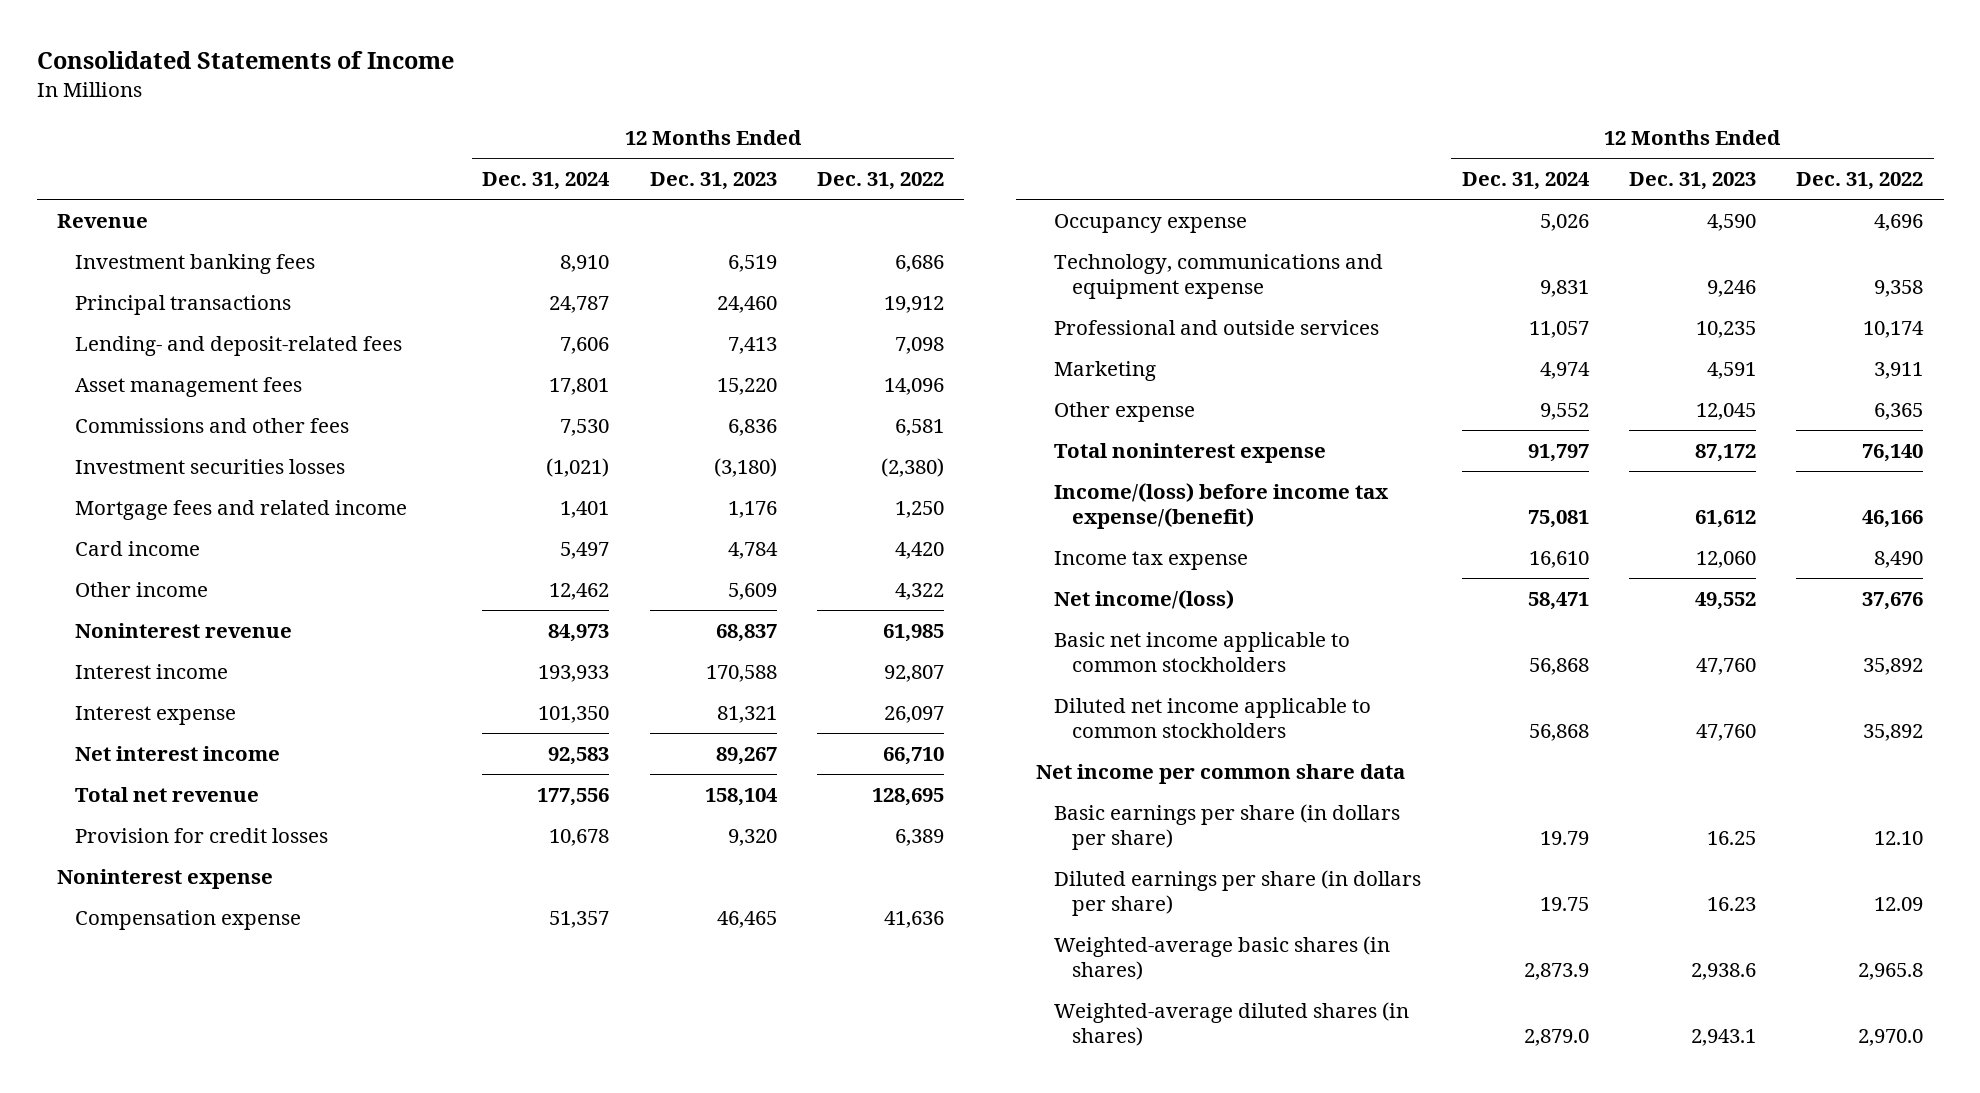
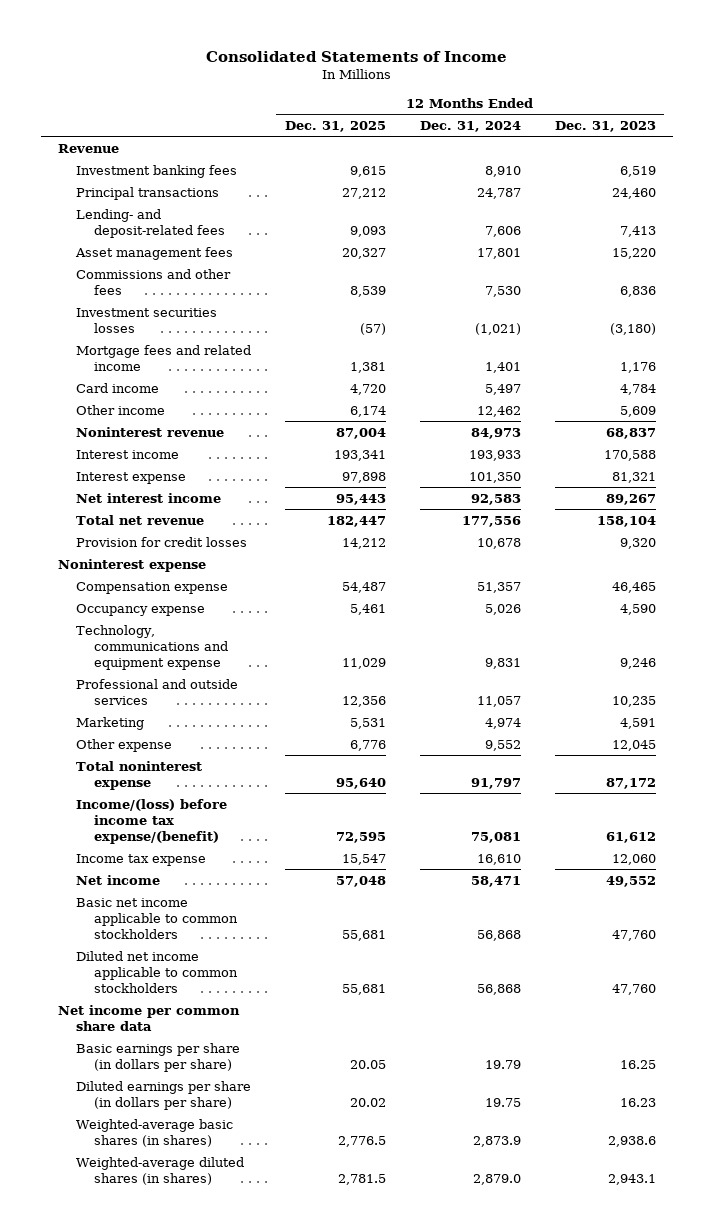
- | 12 Months Ended Dec. 31, 2024 | 12 Months Ended Dec. 31, 2023 | 12 Months Ended Dec. 31, 2022
+ | 12 Months Ended Dec. 31, 2025 | 12 Months Ended Dec. 31, 2024 | 12 Months Ended Dec. 31, 2023
- Net income/(loss) | 58,471 | 49,552 | 37,676
+ Net income | 57,048 | 58,471 | 49,552

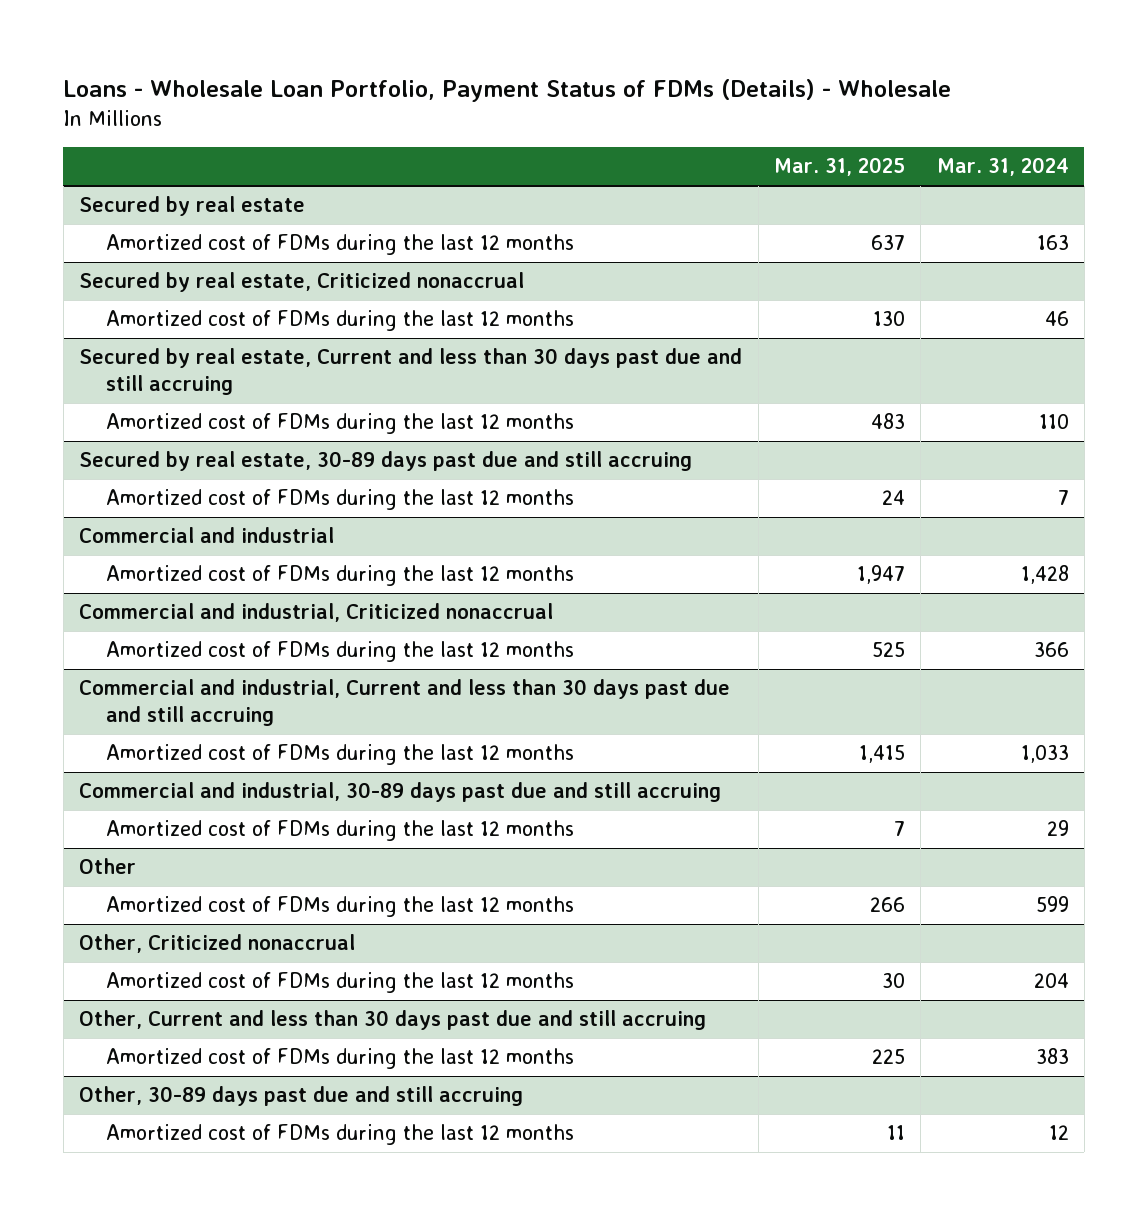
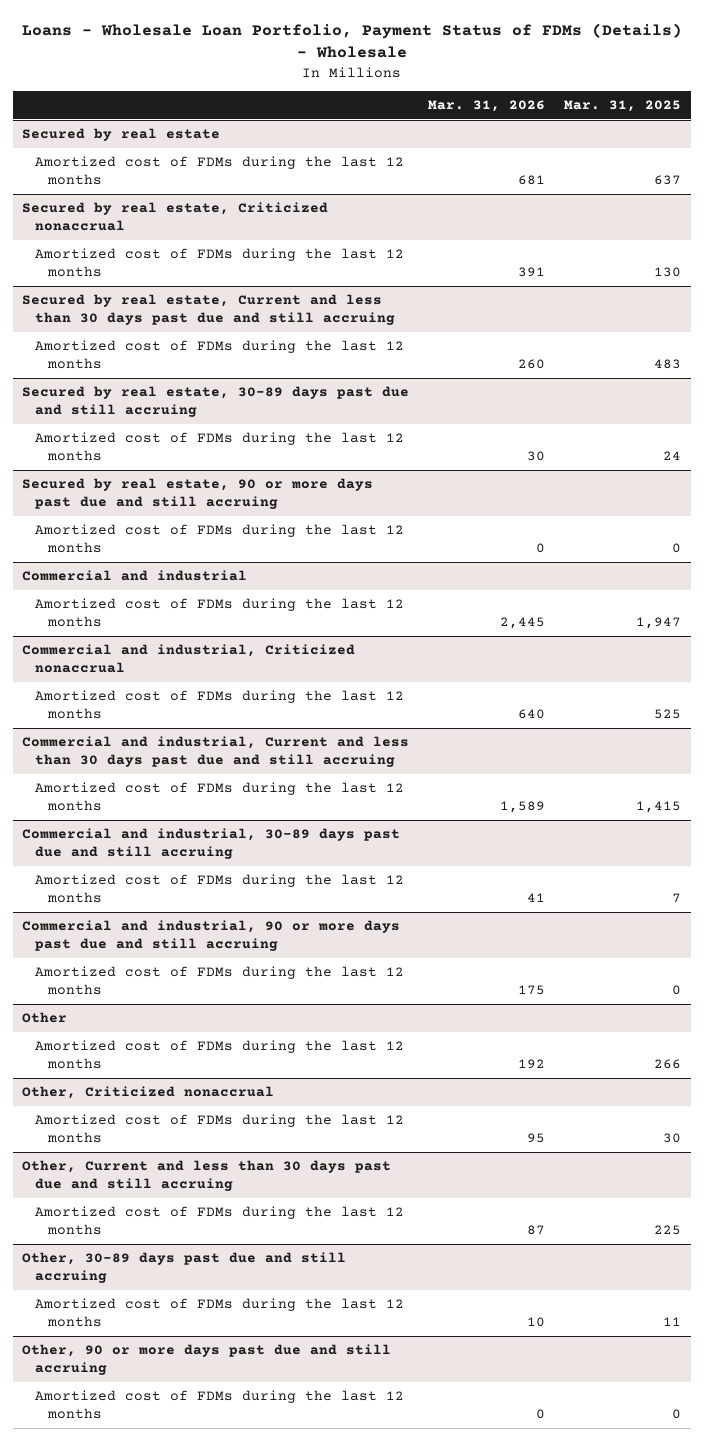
- | Mar. 31, 2025 | Mar. 31, 2024
+ | Mar. 31, 2026 | Mar. 31, 2025
+ Secured by real estate, 90 or more days past due and still accruing
+ Amortized cost of FDMs during the last 12 months | 0 | 0
+ Commercial and industrial, 90 or more days past due and still accruing
+ Amortized cost of FDMs during the last 12 months | 175 | 0
+ Other, 90 or more days past due and still accruing
+ Amortized cost of FDMs during the last 12 months | 0 | 0

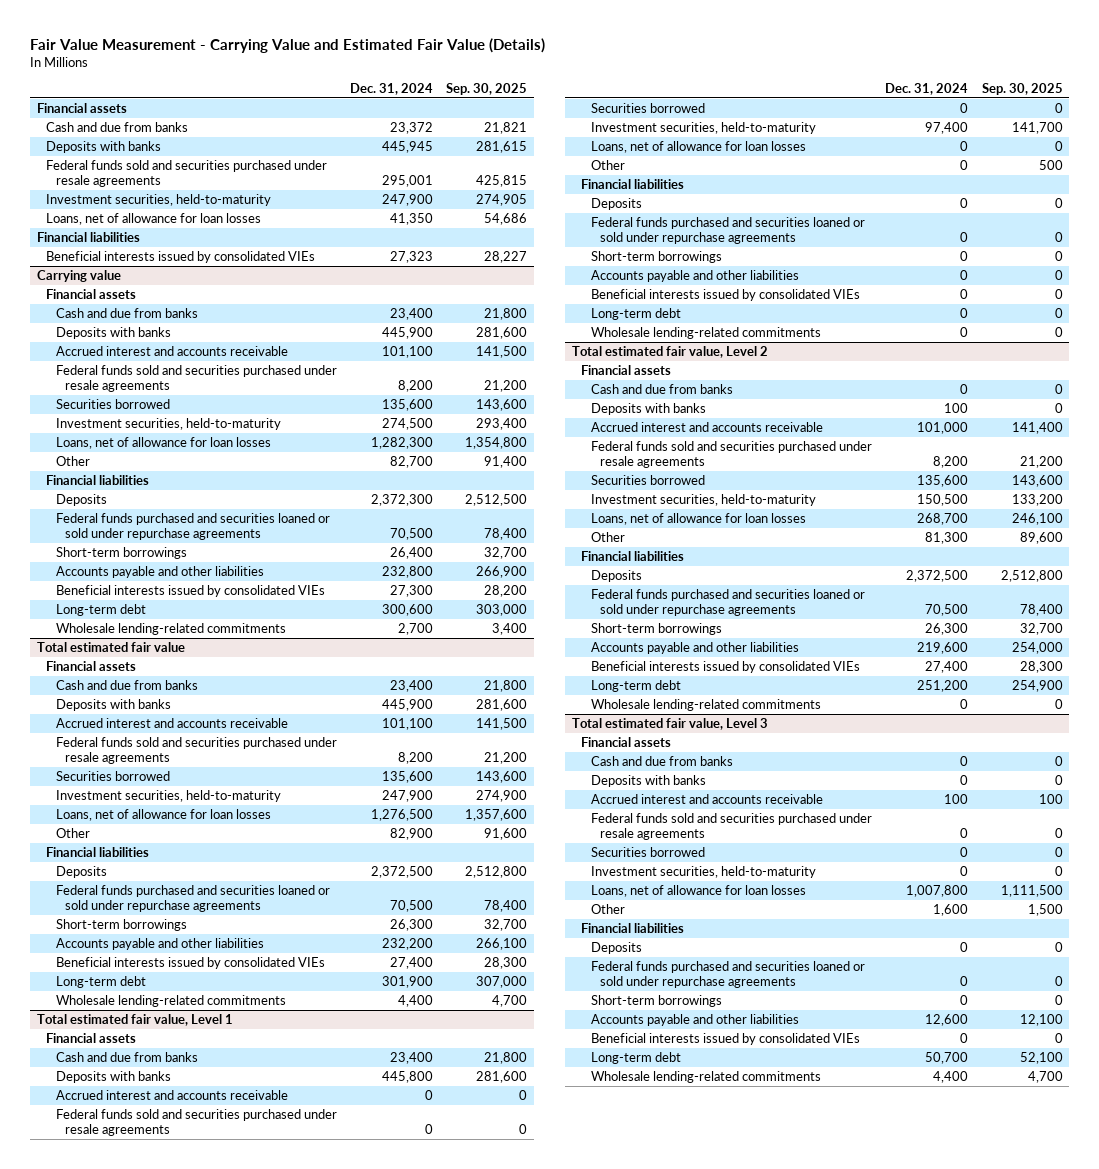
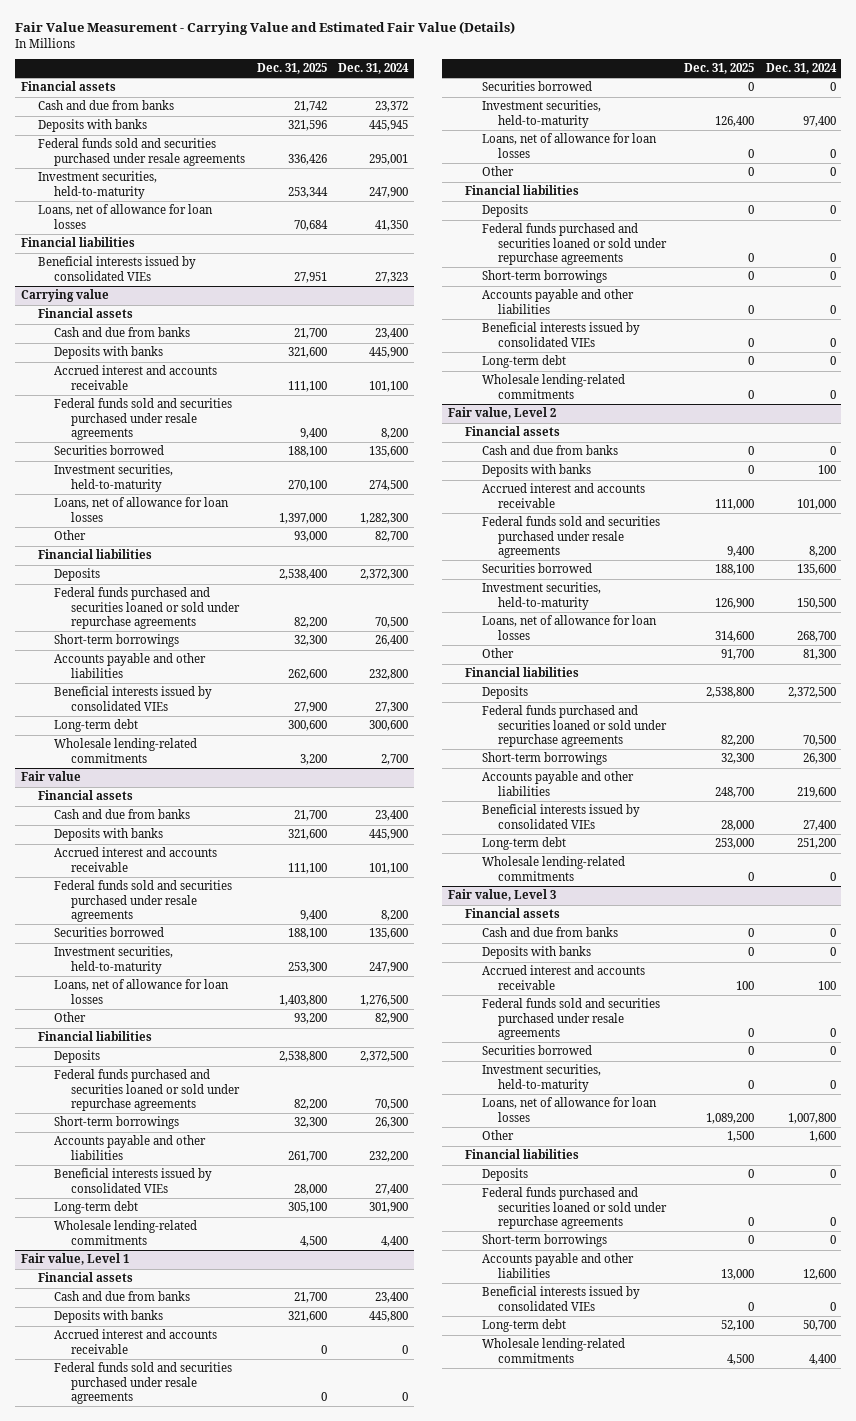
- | Dec. 31, 2024 | Sep. 30, 2025
+ | Dec. 31, 2025 | Dec. 31, 2024
- Total estimated fair value
+ Fair value
- Total estimated fair value, Level 1
+ Fair value, Level 1
- Total estimated fair value, Level 2
+ Fair value, Level 2
- Total estimated fair value, Level 3
+ Fair value, Level 3

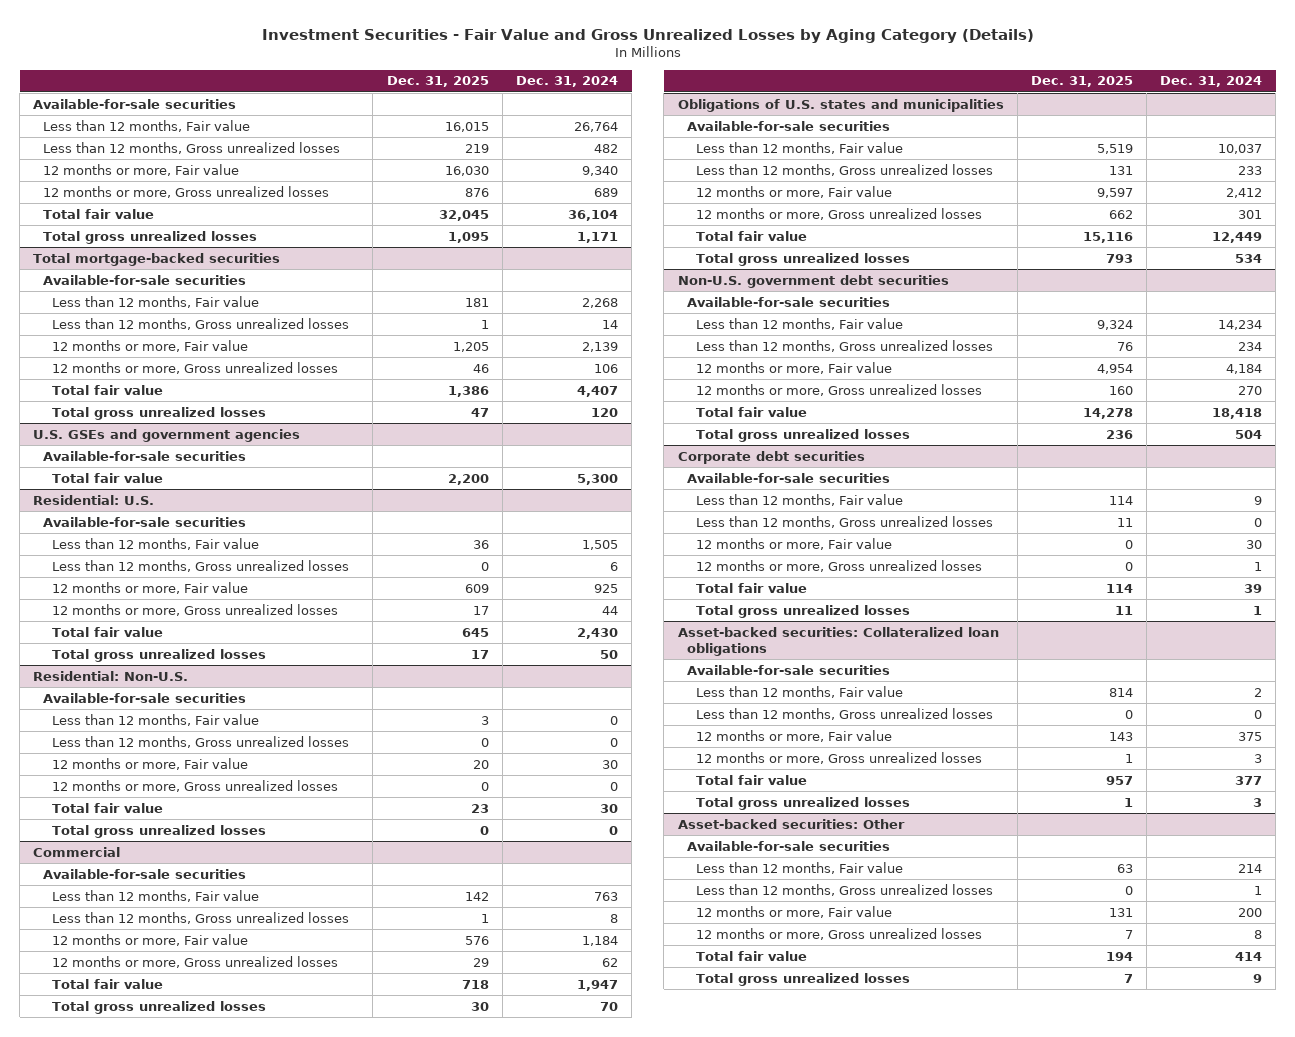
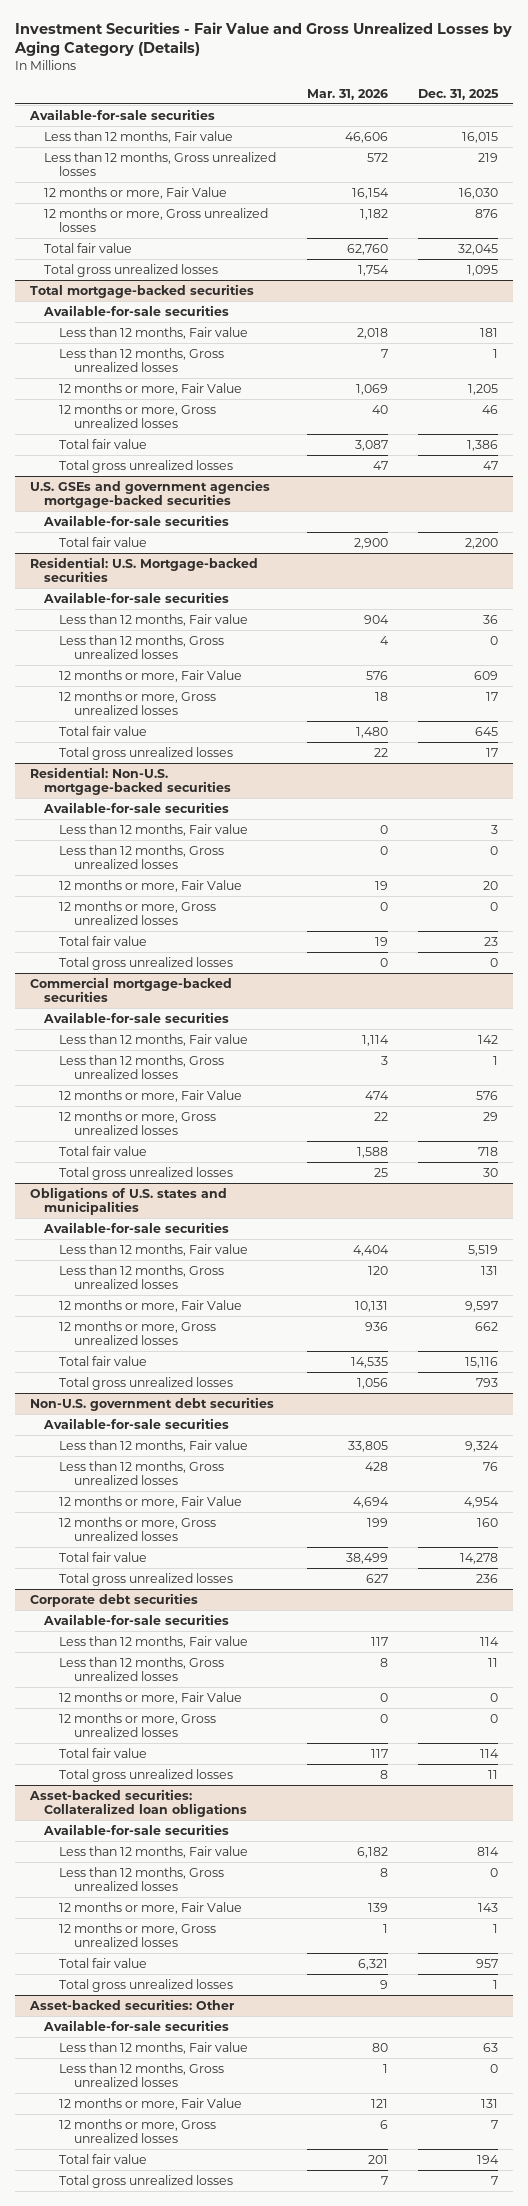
- | Dec. 31, 2025 | Dec. 31, 2024
+ | Mar. 31, 2026 | Dec. 31, 2025
- 12 months or more, Fair value | 16,030 | 9,340
+ 12 months or more, Fair Value | 16,154 | 16,030
@ Total mortgage-backed securities
- 12 months or more, Fair value | 1,205 | 2,139
+ 12 months or more, Fair Value | 1,069 | 1,205
- U.S. GSEs and government agencies
+ U.S. GSEs and government agencies mortgage-backed securities
- Residential: U.S.
+ Residential: U.S. Mortgage-backed securities
- 12 months or more, Fair value | 609 | 925
+ 12 months or more, Fair Value | 576 | 609
- Residential: Non-U.S.
+ Residential: Non-U.S. mortgage-backed securities
- 12 months or more, Fair value | 20 | 30
+ 12 months or more, Fair Value | 19 | 20
- Commercial
+ Commercial mortgage-backed securities
- 12 months or more, Fair value | 576 | 1,184
+ 12 months or more, Fair Value | 474 | 576
@ Obligations of U.S. states and municipalities
- 12 months or more, Fair value | 9,597 | 2,412
+ 12 months or more, Fair Value | 10,131 | 9,597
@ Non-U.S. government debt securities
- 12 months or more, Fair value | 4,954 | 4,184
+ 12 months or more, Fair Value | 4,694 | 4,954
@ Corporate debt securities
- 12 months or more, Fair value | 0 | 30
+ 12 months or more, Fair Value | 0 | 0
@ Asset-backed securities: Collateralized loan obligations
- 12 months or more, Fair value | 143 | 375
+ 12 months or more, Fair Value | 139 | 143
@ Asset-backed securities: Other
- 12 months or more, Fair value | 131 | 200
+ 12 months or more, Fair Value | 121 | 131

